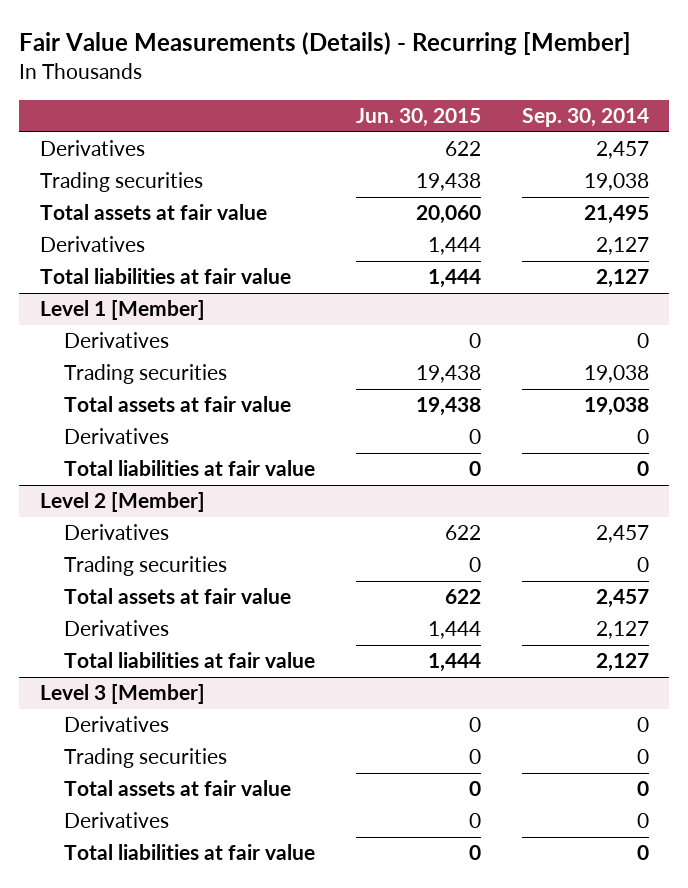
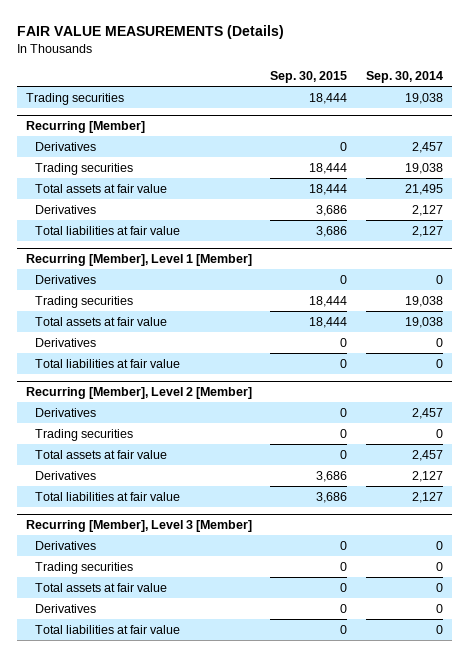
- Fair Value Measurements (Details) - Recurring [Member]
+ FAIR VALUE MEASUREMENTS (Details)
- | Jun. 30, 2015 | Sep. 30, 2014
+ | Sep. 30, 2015 | Sep. 30, 2014
+ Trading securities | 18,444 | 19,038
+ Recurring [Member]
- Level 1 [Member]
+ Recurring [Member], Level 1 [Member]
- Level 2 [Member]
+ Recurring [Member], Level 2 [Member]
- Level 3 [Member]
+ Recurring [Member], Level 3 [Member]

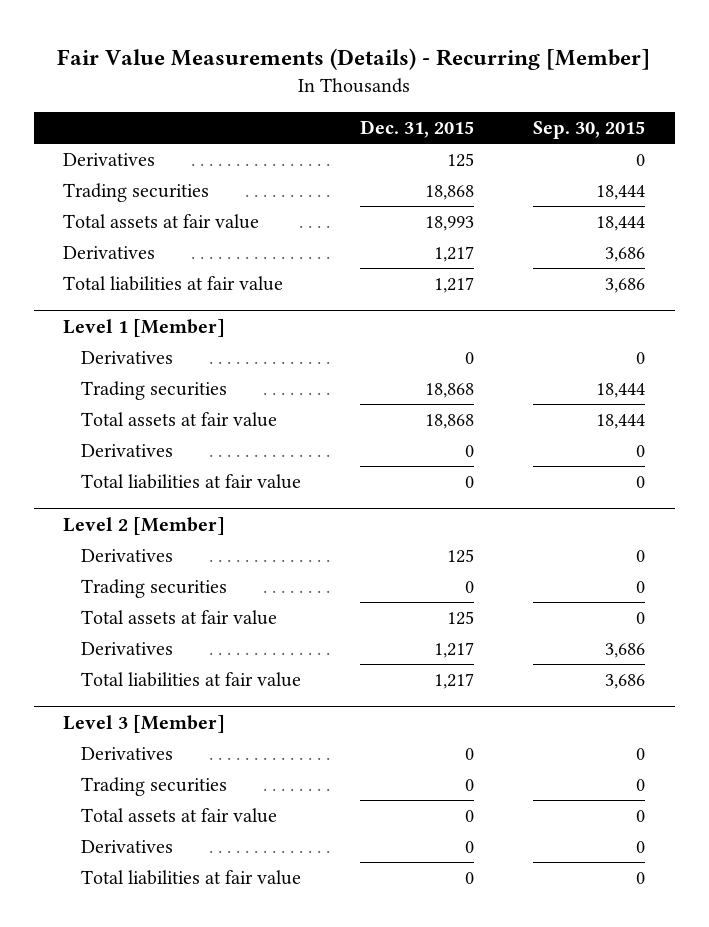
- FAIR VALUE MEASUREMENTS (Details)
+ Fair Value Measurements (Details) - Recurring [Member]
- | Sep. 30, 2015 | Sep. 30, 2014
+ | Dec. 31, 2015 | Sep. 30, 2015
- Trading securities | 18,444 | 19,038
- Recurring [Member]
- Recurring [Member], Level 1 [Member]
+ Level 1 [Member]
- Recurring [Member], Level 2 [Member]
+ Level 2 [Member]
- Recurring [Member], Level 3 [Member]
+ Level 3 [Member]

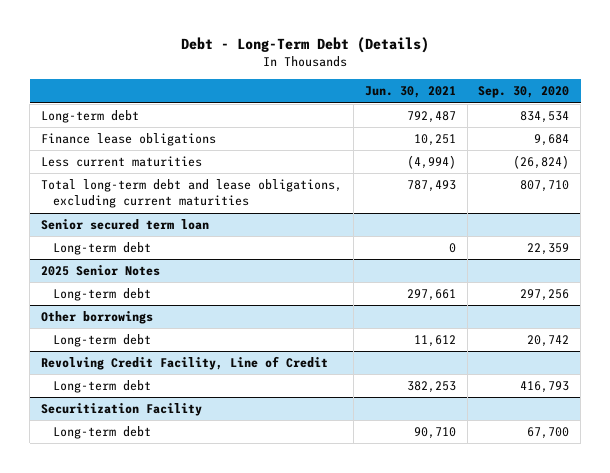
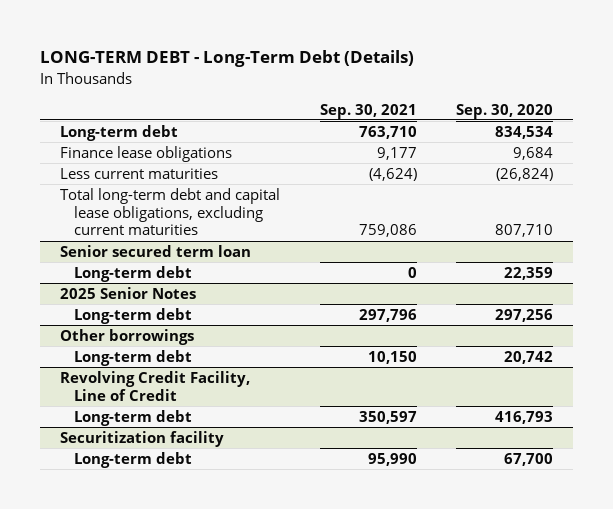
- Debt - Long-Term Debt (Details)
+ LONG-TERM DEBT - Long-Term Debt (Details)
- | Jun. 30, 2021 | Sep. 30, 2020
+ | Sep. 30, 2021 | Sep. 30, 2020
- Total long-term debt and lease obligations, excluding current maturities | 787,493 | 807,710
+ Total long-term debt and capital lease obligations, excluding current maturities | 759,086 | 807,710
- Securitization Facility
+ Securitization facility

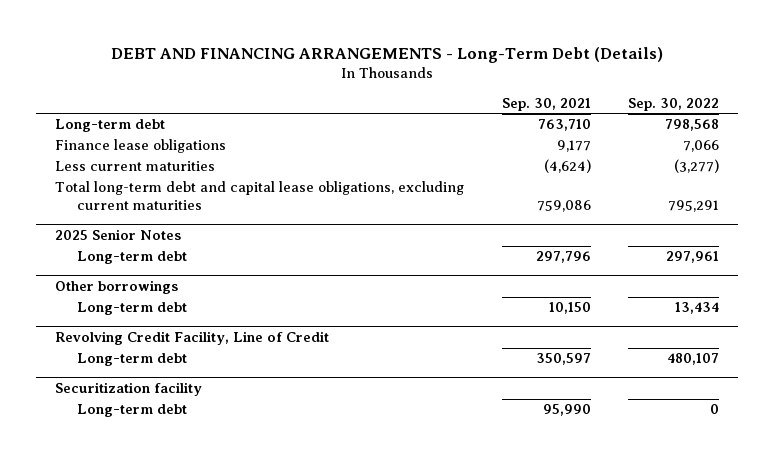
- LONG-TERM DEBT - Long-Term Debt (Details)
+ DEBT AND FINANCING ARRANGEMENTS - Long-Term Debt (Details)
- | Sep. 30, 2021 | Sep. 30, 2020
+ | Sep. 30, 2021 | Sep. 30, 2022
- Senior secured term loan
- Long-term debt | 0 | 22,359

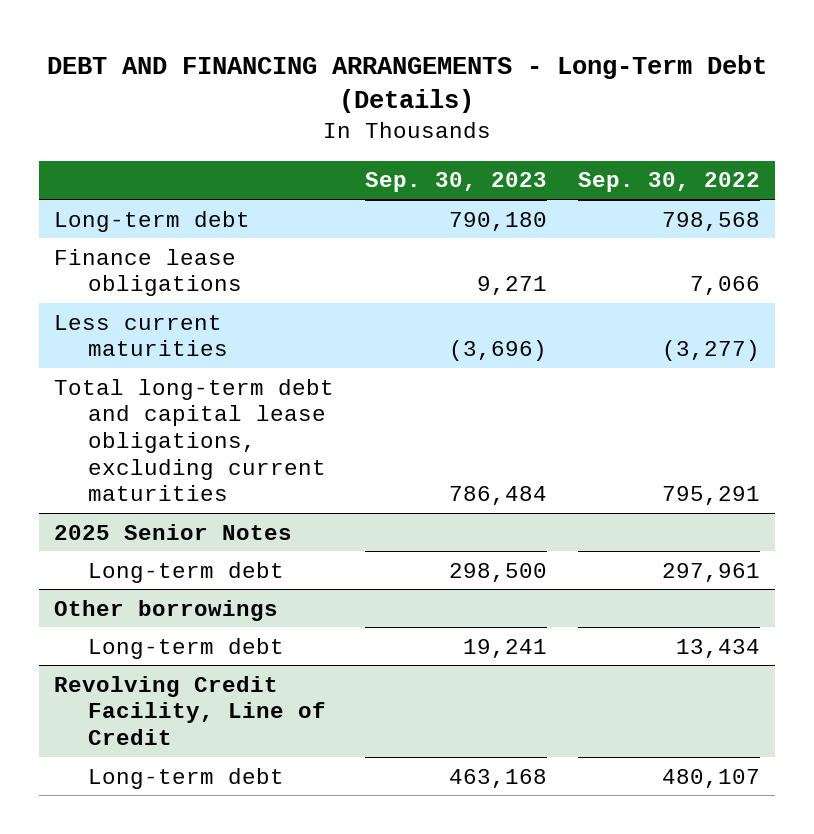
- | Sep. 30, 2021 | Sep. 30, 2022
+ | Sep. 30, 2023 | Sep. 30, 2022
- Securitization facility
- Long-term debt | 95,990 | 0

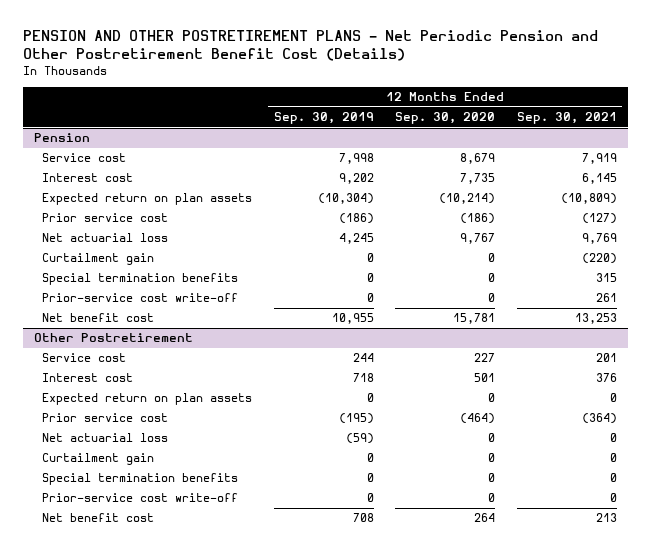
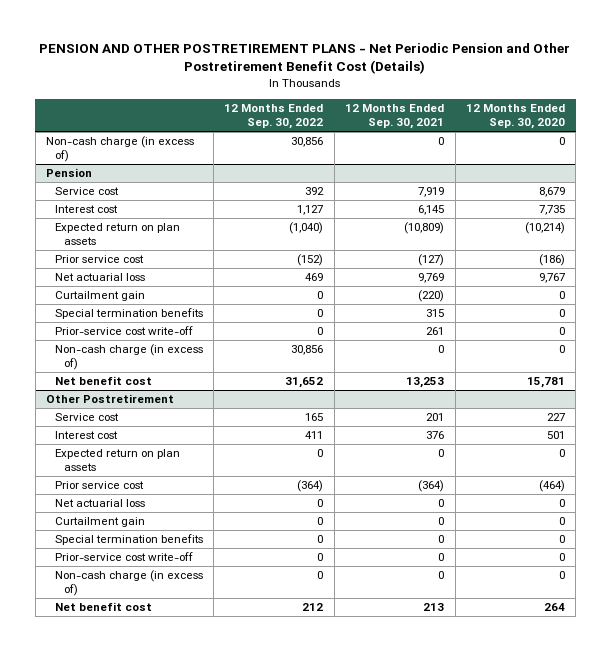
- | 12 Months Ended Sep. 30, 2019 | 12 Months Ended Sep. 30, 2020 | 12 Months Ended Sep. 30, 2021
+ | 12 Months Ended Sep. 30, 2022 | 12 Months Ended Sep. 30, 2021 | 12 Months Ended Sep. 30, 2020
+ Non-cash charge (in excess of) | 30,856 | 0 | 0
@ Pension
+ Non-cash charge (in excess of) | 30,856 | 0 | 0
@ Other Postretirement
+ Non-cash charge (in excess of) | 0 | 0 | 0

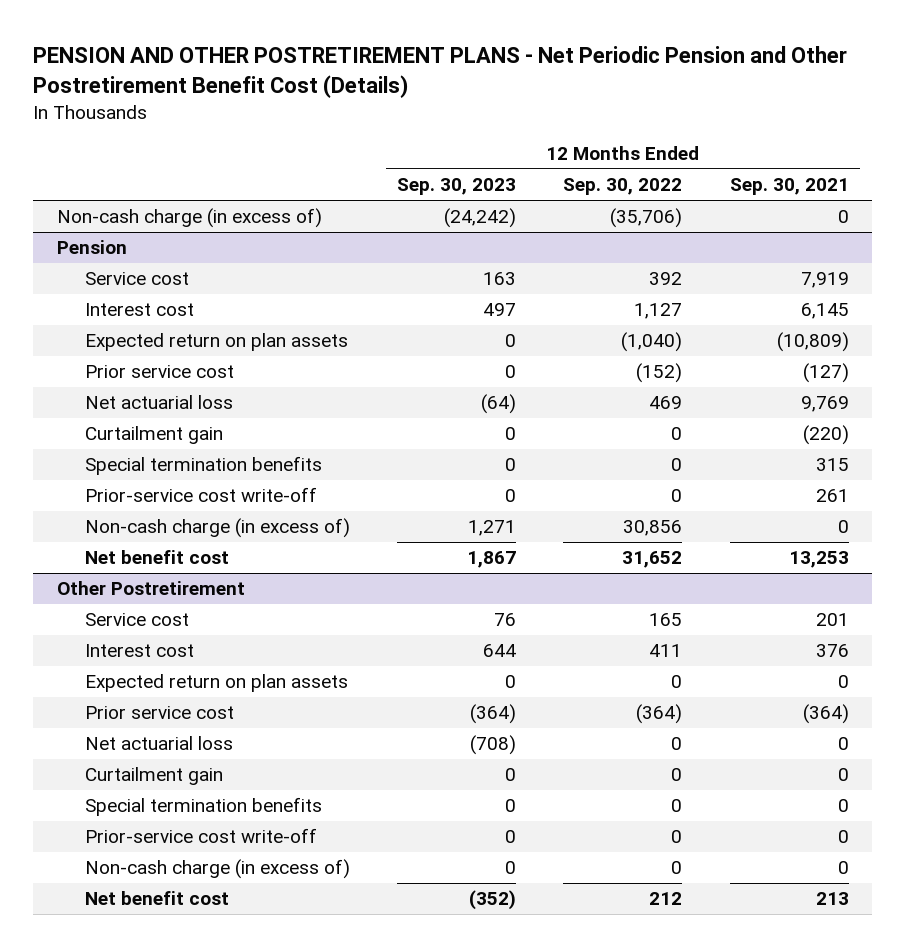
- | 12 Months Ended Sep. 30, 2022 | 12 Months Ended Sep. 30, 2021 | 12 Months Ended Sep. 30, 2020
+ | 12 Months Ended Sep. 30, 2023 | 12 Months Ended Sep. 30, 2022 | 12 Months Ended Sep. 30, 2021
- Non-cash charge (in excess of) | 30,856 | 0 | 0
+ Non-cash charge (in excess of) | (24,242) | (35,706) | 0

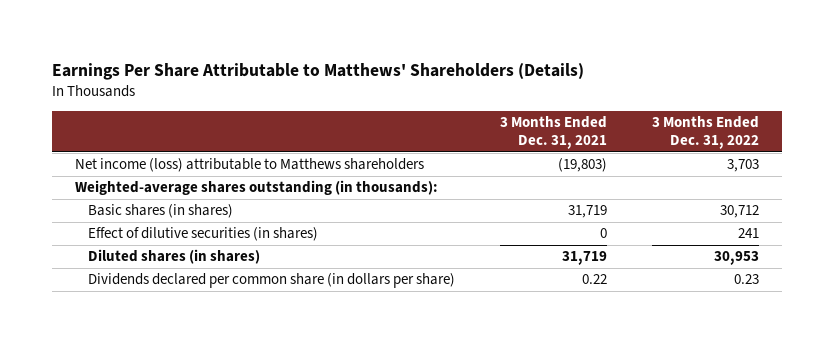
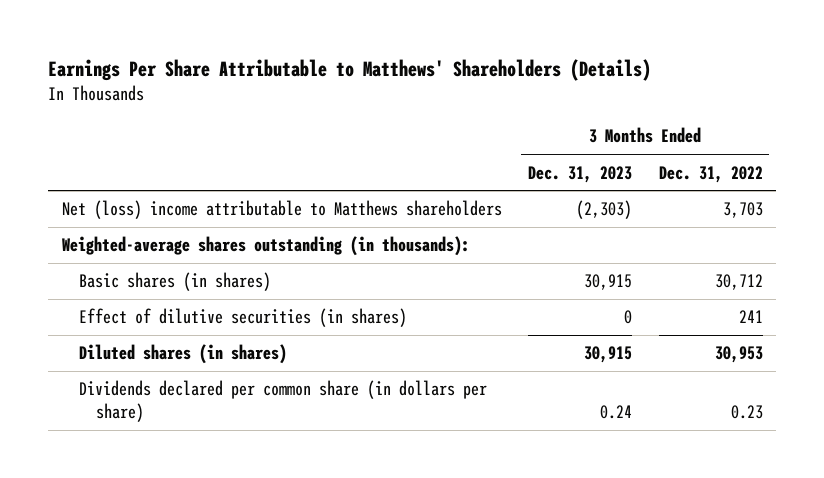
- | 3 Months Ended Dec. 31, 2021 | 3 Months Ended Dec. 31, 2022
+ | 3 Months Ended Dec. 31, 2023 | 3 Months Ended Dec. 31, 2022
- Net income (loss) attributable to Matthews shareholders | (19,803) | 3,703
+ Net (loss) income attributable to Matthews shareholders | (2,303) | 3,703

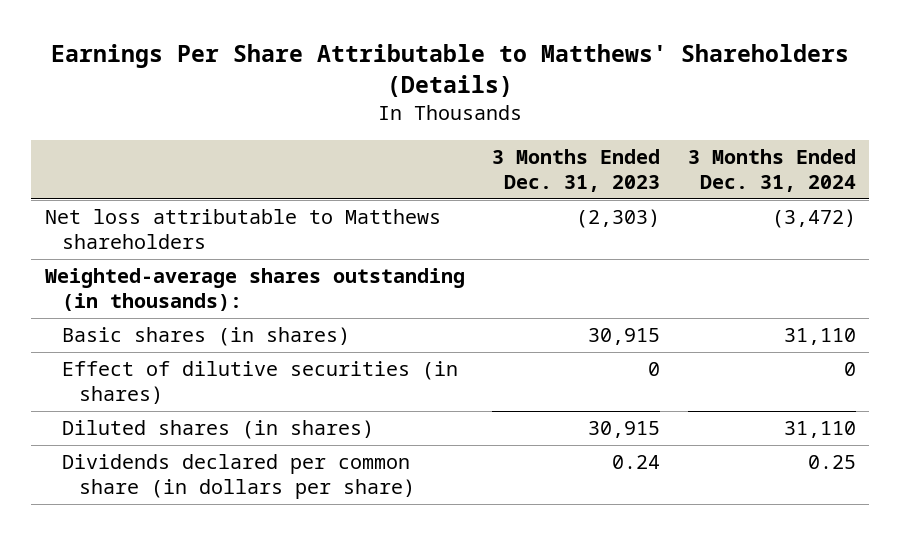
- | 3 Months Ended Dec. 31, 2023 | 3 Months Ended Dec. 31, 2022
+ | 3 Months Ended Dec. 31, 2023 | 3 Months Ended Dec. 31, 2024
- Net (loss) income attributable to Matthews shareholders | (2,303) | 3,703
+ Net loss attributable to Matthews shareholders | (2,303) | (3,472)

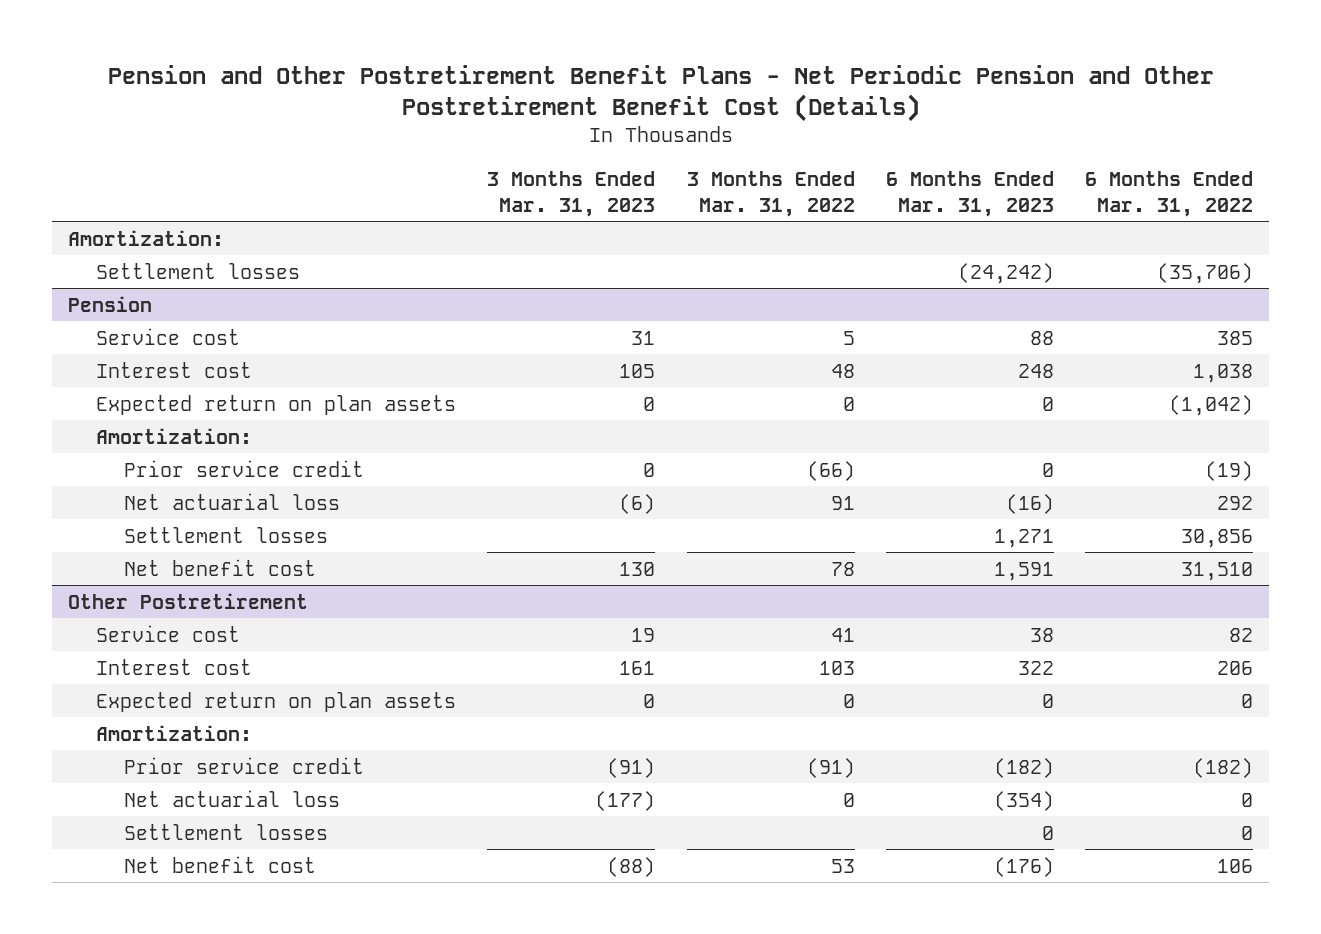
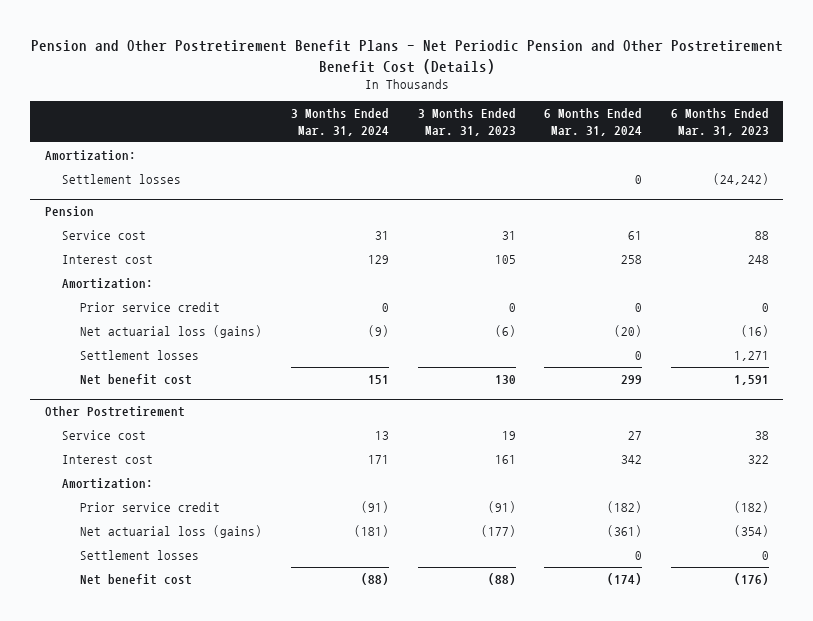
- | 3 Months Ended Mar. 31, 2023 | 3 Months Ended Mar. 31, 2022 | 6 Months Ended Mar. 31, 2023 | 6 Months Ended Mar. 31, 2022
+ | 3 Months Ended Mar. 31, 2024 | 3 Months Ended Mar. 31, 2023 | 6 Months Ended Mar. 31, 2024 | 6 Months Ended Mar. 31, 2023
@ Pension
- Expected return on plan assets | 0 | 0 | 0 | (1,042)
- Net actuarial loss | (6) | 91 | (16) | 292
+ Net actuarial loss (gains) | (9) | (6) | (20) | (16)
@ Other Postretirement
- Expected return on plan assets | 0 | 0 | 0 | 0
- Net actuarial loss | (177) | 0 | (354) | 0
+ Net actuarial loss (gains) | (181) | (177) | (361) | (354)

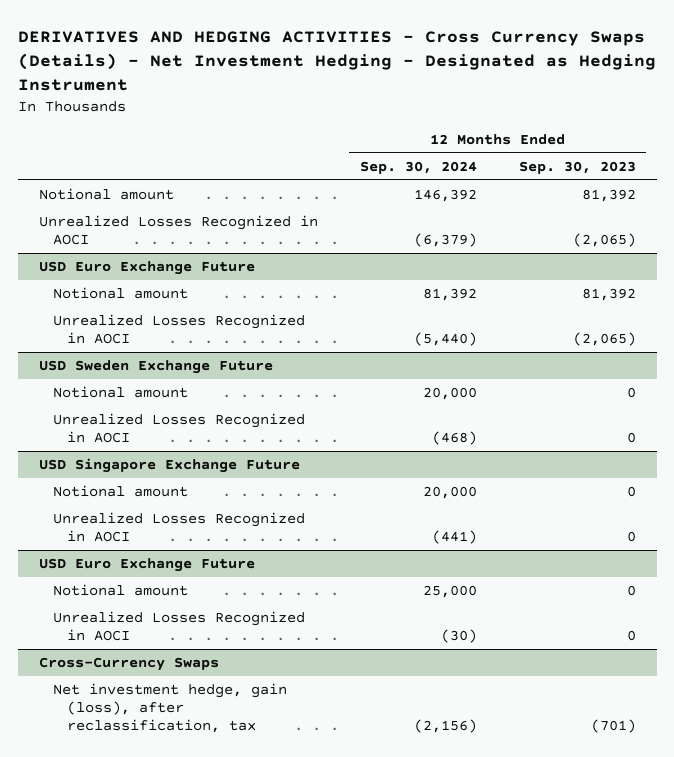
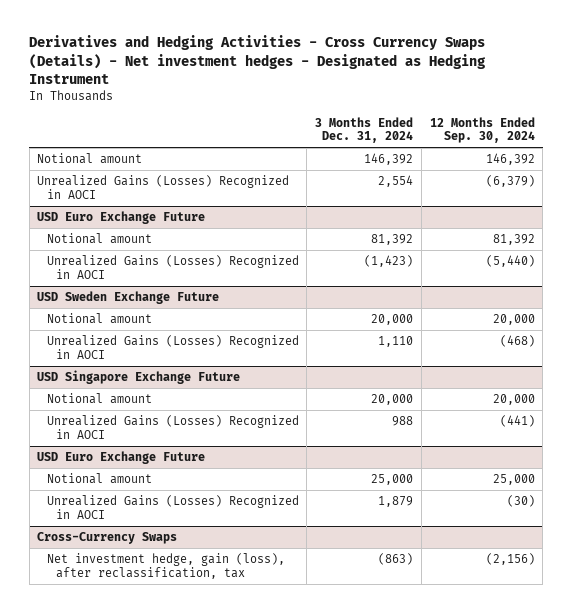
- DERIVATIVES AND HEDGING ACTIVITIES - Cross Currency Swaps (Details) - Net Investment Hedging - Designated as Hedging Instrument
+ Derivatives and Hedging Activities - Cross Currency Swaps (Details) - Net investment hedges - Designated as Hedging Instrument
- | 12 Months Ended Sep. 30, 2024 | 12 Months Ended Sep. 30, 2023
+ | 3 Months Ended Dec. 31, 2024 | 12 Months Ended Sep. 30, 2024
- Unrealized Losses Recognized in AOCI | (6,379) | (2,065)
+ Unrealized Gains (Losses) Recognized in AOCI | 2,554 | (6,379)
@ USD Euro Exchange Future
- Unrealized Losses Recognized in AOCI | (5,440) | (2,065)
+ Unrealized Gains (Losses) Recognized in AOCI | (1,423) | (5,440)
@ USD Sweden Exchange Future
- Unrealized Losses Recognized in AOCI | (468) | 0
+ Unrealized Gains (Losses) Recognized in AOCI | 1,110 | (468)
@ USD Singapore Exchange Future
- Unrealized Losses Recognized in AOCI | (441) | 0
+ Unrealized Gains (Losses) Recognized in AOCI | 988 | (441)
@ USD Euro Exchange Future
- Unrealized Losses Recognized in AOCI | (30) | 0
+ Unrealized Gains (Losses) Recognized in AOCI | 1,879 | (30)

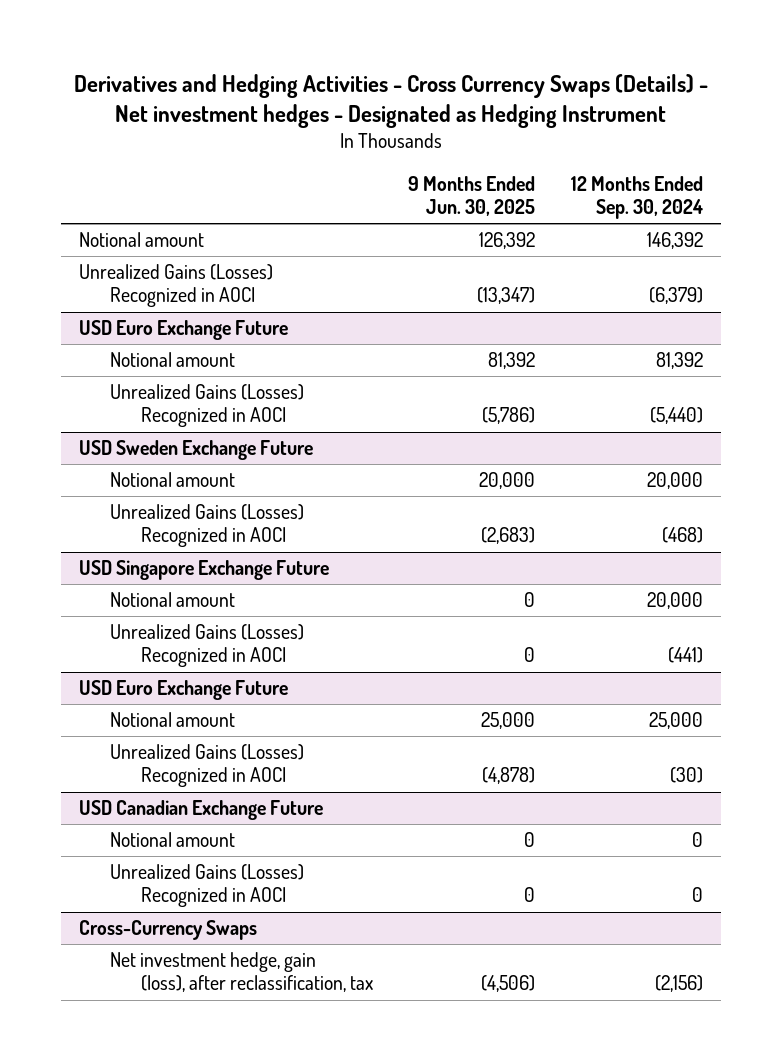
- | 3 Months Ended Dec. 31, 2024 | 12 Months Ended Sep. 30, 2024
+ | 9 Months Ended Jun. 30, 2025 | 12 Months Ended Sep. 30, 2024
+ USD Canadian Exchange Future
+ Notional amount | 0 | 0
+ Unrealized Gains (Losses) Recognized in AOCI | 0 | 0

